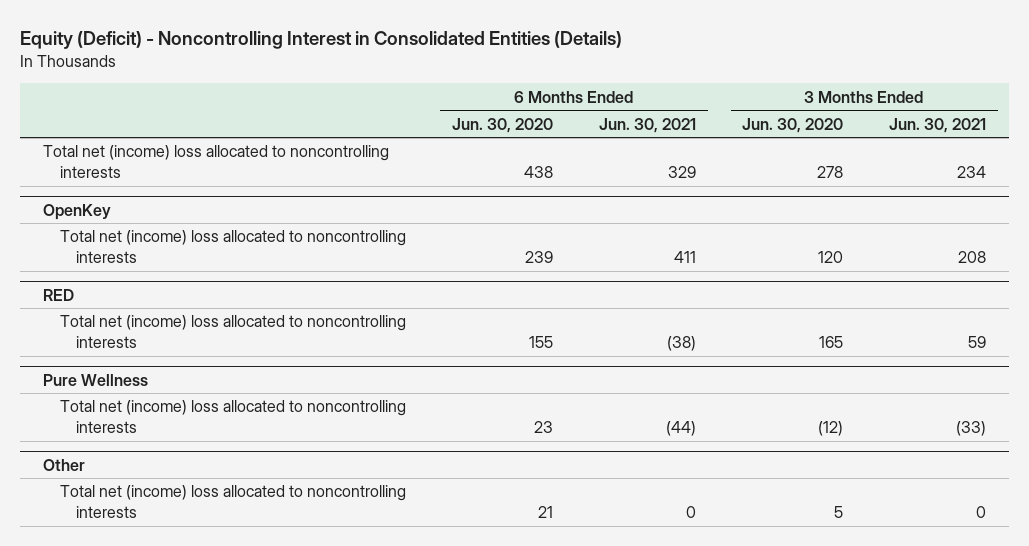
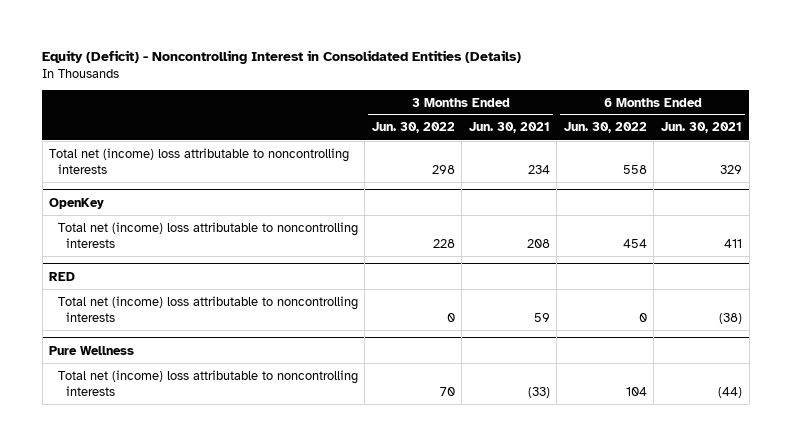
- | 6 Months Ended Jun. 30, 2020 | 6 Months Ended Jun. 30, 2021 | 3 Months Ended Jun. 30, 2020 | 3 Months Ended Jun. 30, 2021
+ | 3 Months Ended Jun. 30, 2022 | 3 Months Ended Jun. 30, 2021 | 6 Months Ended Jun. 30, 2022 | 6 Months Ended Jun. 30, 2021
- Total net (income) loss allocated to noncontrolling interests | 438 | 329 | 278 | 234
+ Total net (income) loss attributable to noncontrolling interests | 298 | 234 | 558 | 329
@ OpenKey
- Total net (income) loss allocated to noncontrolling interests | 239 | 411 | 120 | 208
+ Total net (income) loss attributable to noncontrolling interests | 228 | 208 | 454 | 411
@ RED
- Total net (income) loss allocated to noncontrolling interests | 155 | (38) | 165 | 59
+ Total net (income) loss attributable to noncontrolling interests | 0 | 59 | 0 | (38)
@ Pure Wellness
- Total net (income) loss allocated to noncontrolling interests | 23 | (44) | (12) | (33)
- Other
- Total net (income) loss allocated to noncontrolling interests | 21 | 0 | 5 | 0
@ Pure Wellness
+ Total net (income) loss attributable to noncontrolling interests | 70 | (33) | 104 | (44)

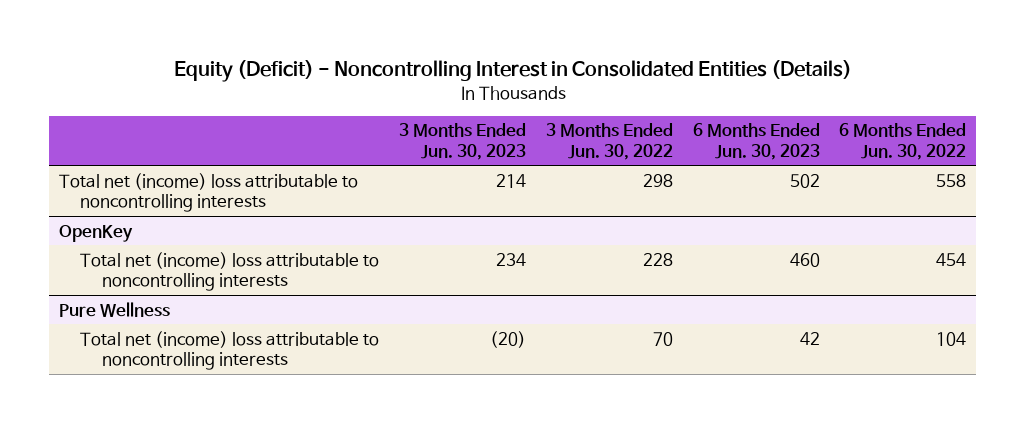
- | 3 Months Ended Jun. 30, 2022 | 3 Months Ended Jun. 30, 2021 | 6 Months Ended Jun. 30, 2022 | 6 Months Ended Jun. 30, 2021
+ | 3 Months Ended Jun. 30, 2023 | 3 Months Ended Jun. 30, 2022 | 6 Months Ended Jun. 30, 2023 | 6 Months Ended Jun. 30, 2022
- RED
- Total net (income) loss attributable to noncontrolling interests | 0 | 59 | 0 | (38)

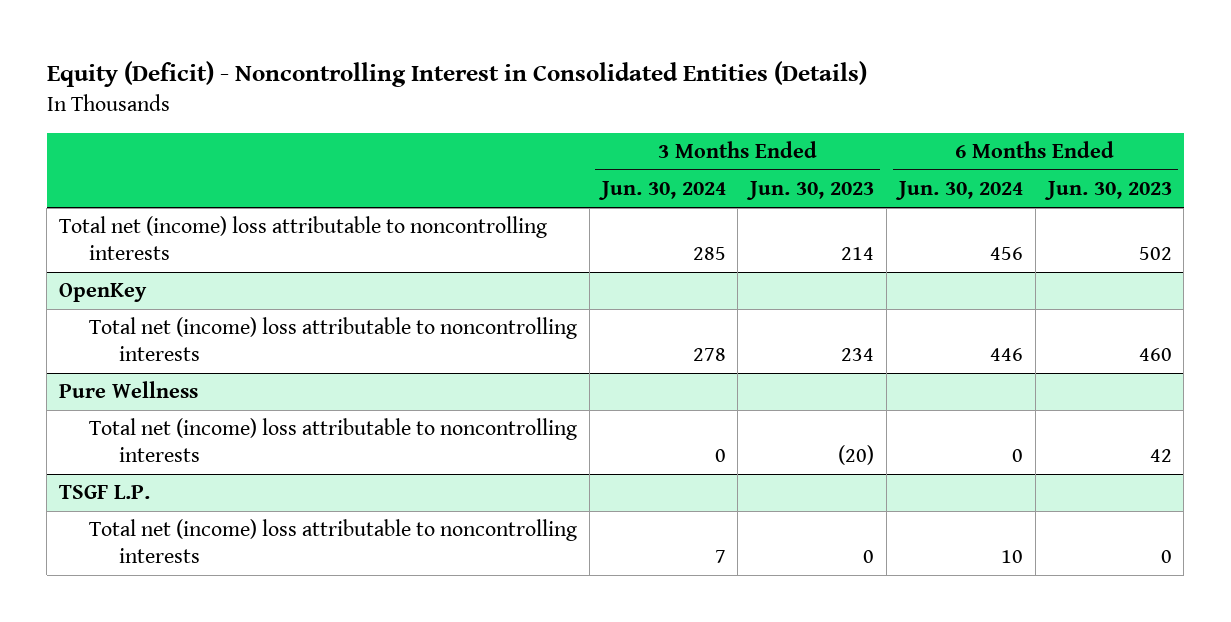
- | 3 Months Ended Jun. 30, 2023 | 3 Months Ended Jun. 30, 2022 | 6 Months Ended Jun. 30, 2023 | 6 Months Ended Jun. 30, 2022
+ | 3 Months Ended Jun. 30, 2024 | 3 Months Ended Jun. 30, 2023 | 6 Months Ended Jun. 30, 2024 | 6 Months Ended Jun. 30, 2023
+ TSGF L.P.
+ Total net (income) loss attributable to noncontrolling interests | 7 | 0 | 10 | 0

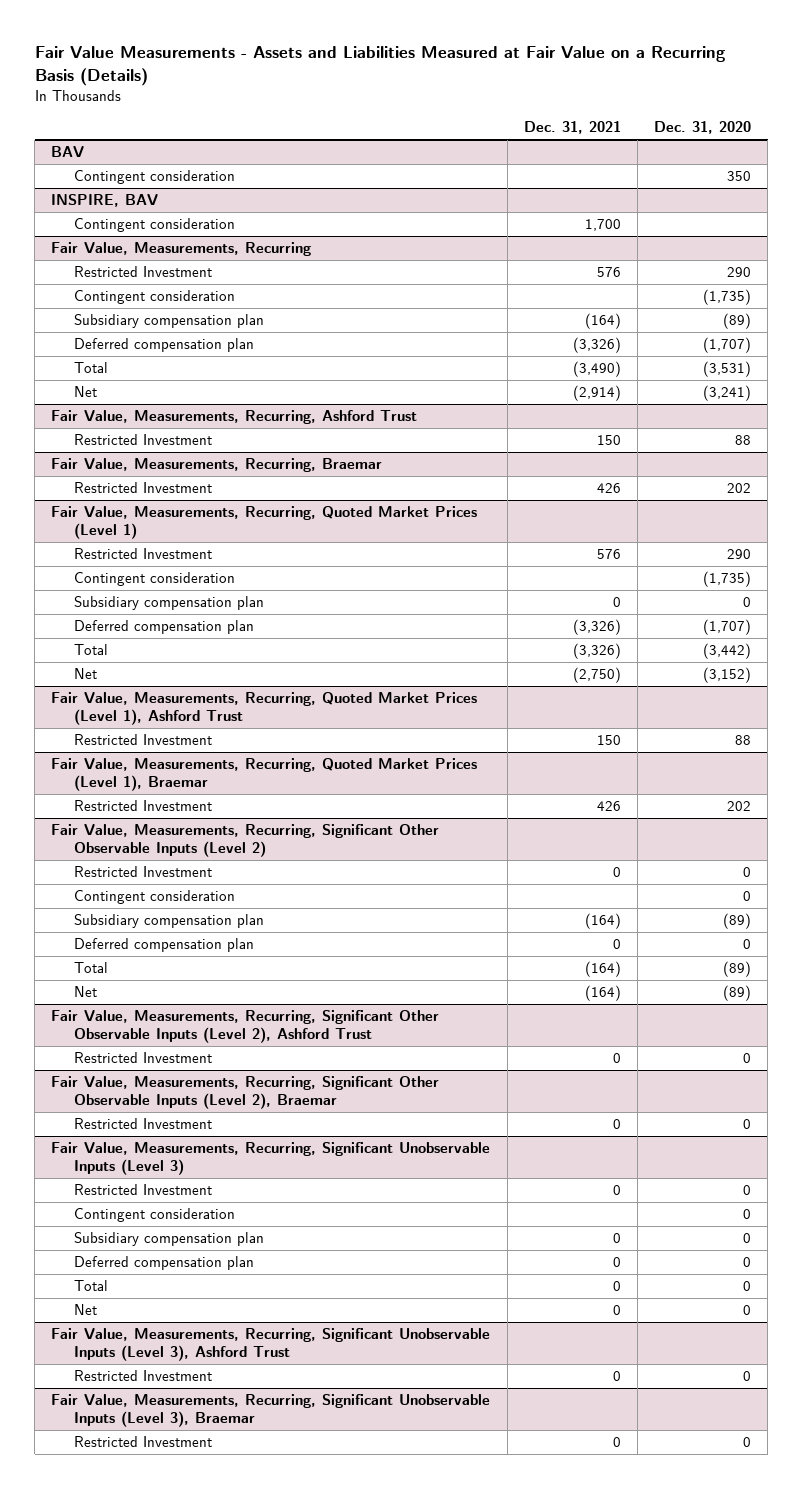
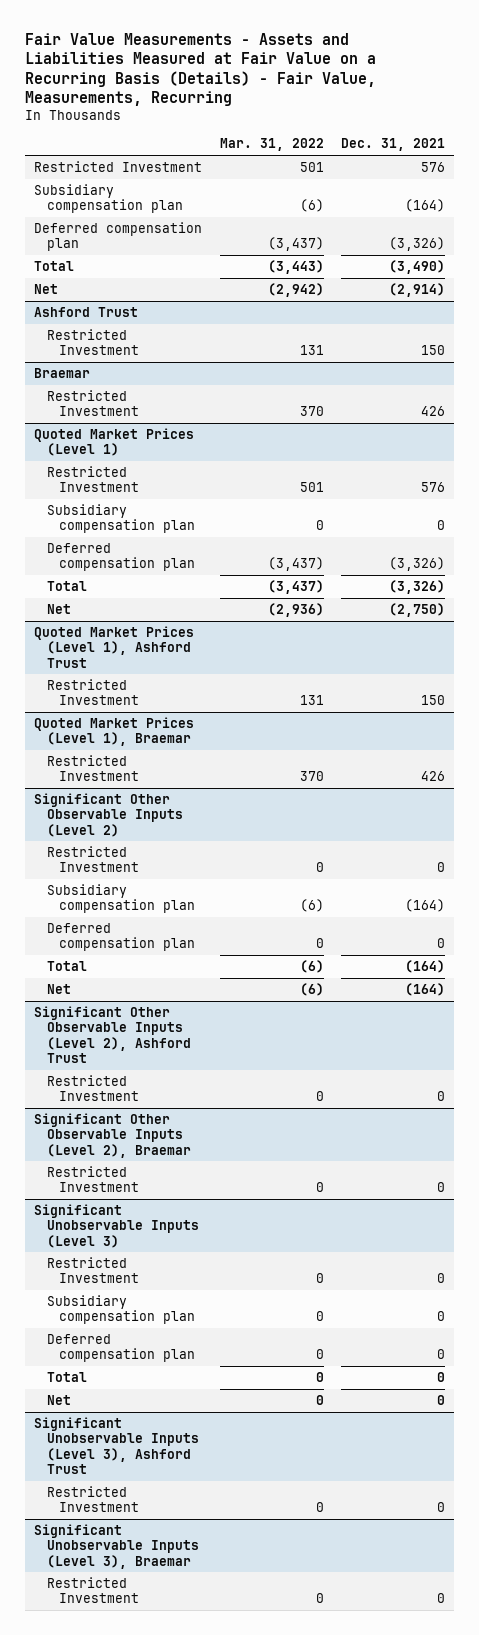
- Fair Value Measurements - Assets and Liabilities Measured at Fair Value on a Recurring Basis (Details)
+ Fair Value Measurements - Assets and Liabilities Measured at Fair Value on a Recurring Basis (Details) - Fair Value, Measurements, Recurring
- | Dec. 31, 2021 | Dec. 31, 2020
+ | Mar. 31, 2022 | Dec. 31, 2021
- BAV
- Contingent consideration | | 350
- INSPIRE, BAV
- Contingent consideration | 1,700 |
- Fair Value, Measurements, Recurring
- Contingent consideration | | (1,735)
- Fair Value, Measurements, Recurring, Ashford Trust
+ Ashford Trust
- Fair Value, Measurements, Recurring, Braemar
+ Braemar
- Fair Value, Measurements, Recurring, Quoted Market Prices (Level 1)
+ Quoted Market Prices (Level 1)
- Contingent consideration | | (1,735)
- Fair Value, Measurements, Recurring, Quoted Market Prices (Level 1), Ashford Trust
+ Quoted Market Prices (Level 1), Ashford Trust
- Fair Value, Measurements, Recurring, Quoted Market Prices (Level 1), Braemar
+ Quoted Market Prices (Level 1), Braemar
- Fair Value, Measurements, Recurring, Significant Other Observable Inputs (Level 2)
+ Significant Other Observable Inputs (Level 2)
- Contingent consideration | | 0
- Fair Value, Measurements, Recurring, Significant Other Observable Inputs (Level 2), Ashford Trust
+ Significant Other Observable Inputs (Level 2), Ashford Trust
- Fair Value, Measurements, Recurring, Significant Other Observable Inputs (Level 2), Braemar
+ Significant Other Observable Inputs (Level 2), Braemar
- Fair Value, Measurements, Recurring, Significant Unobservable Inputs (Level 3)
+ Significant Unobservable Inputs (Level 3)
- Contingent consideration | | 0
- Fair Value, Measurements, Recurring, Significant Unobservable Inputs (Level 3), Ashford Trust
+ Significant Unobservable Inputs (Level 3), Ashford Trust
- Fair Value, Measurements, Recurring, Significant Unobservable Inputs (Level 3), Braemar
+ Significant Unobservable Inputs (Level 3), Braemar

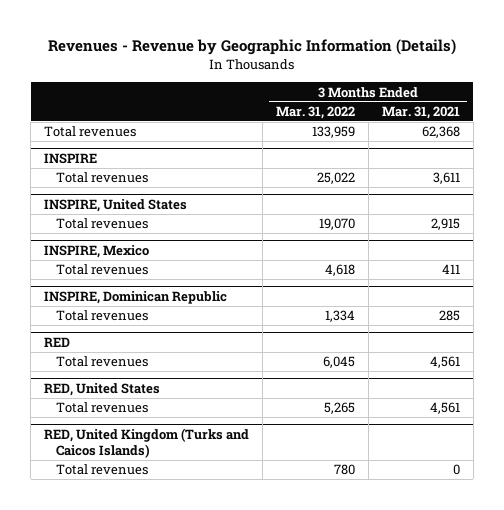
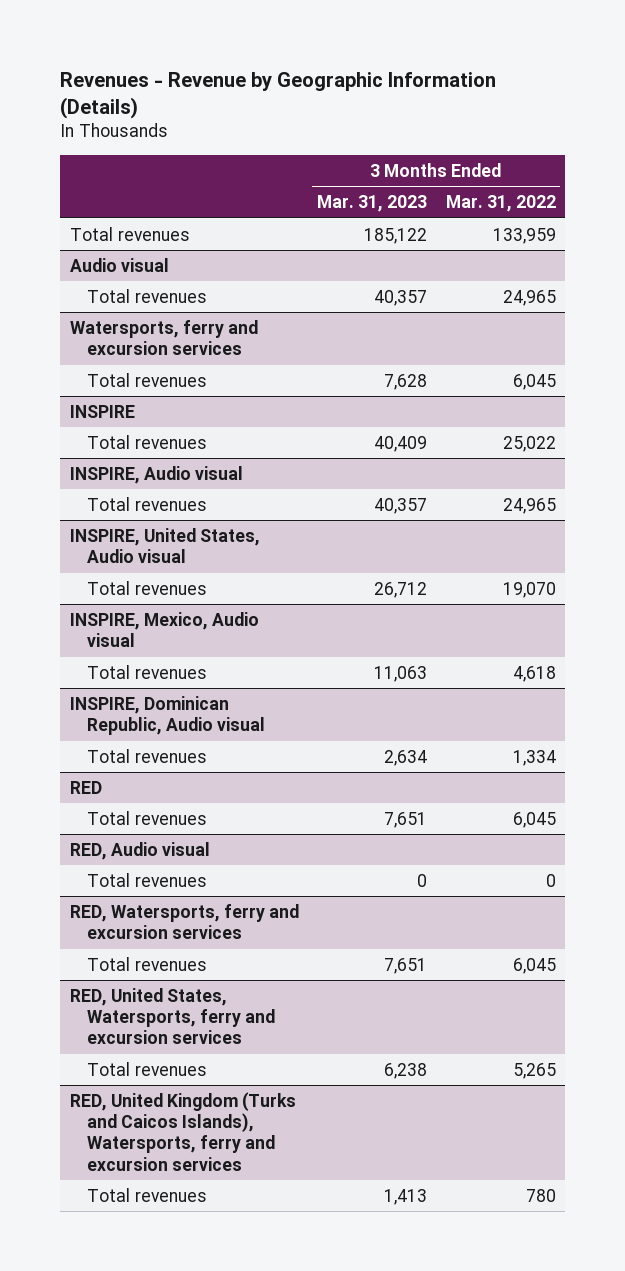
- | 3 Months Ended Mar. 31, 2022 | 3 Months Ended Mar. 31, 2021
+ | 3 Months Ended Mar. 31, 2023 | 3 Months Ended Mar. 31, 2022
+ Audio visual
+ Total revenues | 40,357 | 24,965
+ Watersports, ferry and excursion services
+ Total revenues | 7,628 | 6,045
- INSPIRE, United States
+ INSPIRE, Audio visual
+ Total revenues | 40,357 | 24,965
+ INSPIRE, United States, Audio visual
- INSPIRE, Mexico
+ INSPIRE, Mexico, Audio visual
- INSPIRE, Dominican Republic
+ INSPIRE, Dominican Republic, Audio visual
- RED, United States
+ RED, Audio visual
+ Total revenues | 0 | 0
+ RED, Watersports, ferry and excursion services
+ Total revenues | 7,651 | 6,045
+ RED, United States, Watersports, ferry and excursion services
- RED, United Kingdom (Turks and Caicos Islands)
+ RED, United Kingdom (Turks and Caicos Islands), Watersports, ferry and excursion services

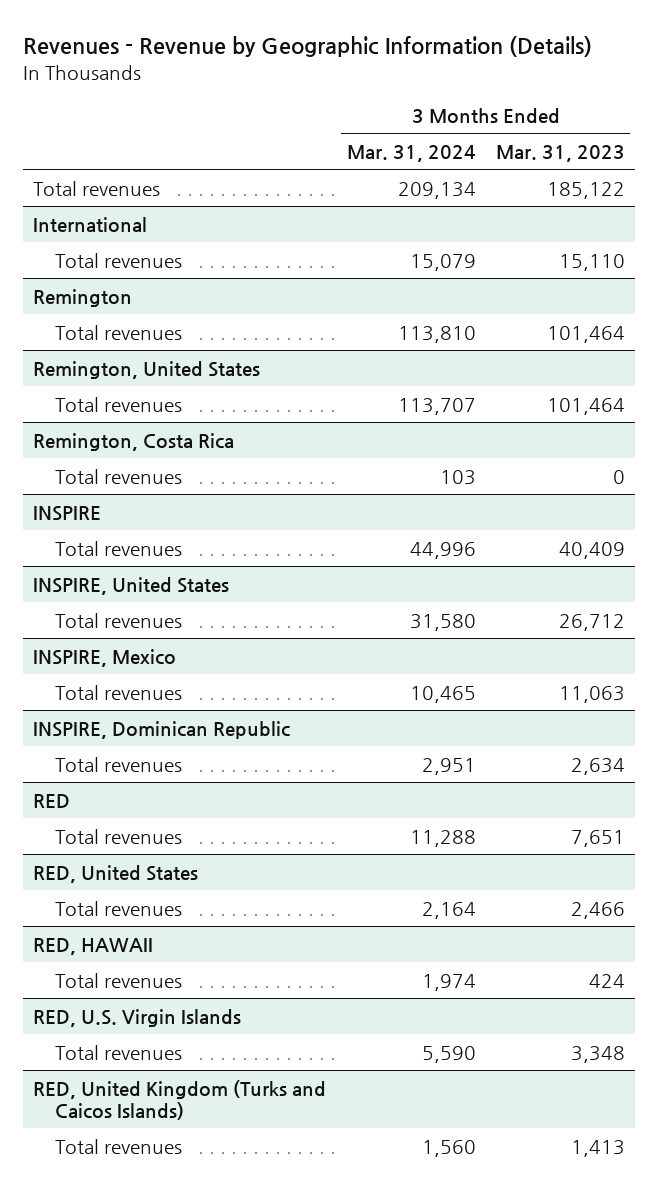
- | 3 Months Ended Mar. 31, 2023 | 3 Months Ended Mar. 31, 2022
+ | 3 Months Ended Mar. 31, 2024 | 3 Months Ended Mar. 31, 2023
- Audio visual
- Total revenues | 40,357 | 24,965
- Watersports, ferry and excursion services
- Total revenues | 7,628 | 6,045
+ International
+ Total revenues | 15,079 | 15,110
+ Remington
+ Total revenues | 113,810 | 101,464
+ Remington, United States
+ Total revenues | 113,707 | 101,464
+ Remington, Costa Rica
+ Total revenues | 103 | 0
- INSPIRE, Audio visual
- Total revenues | 40,357 | 24,965
- INSPIRE, United States, Audio visual
+ INSPIRE, United States
- INSPIRE, Mexico, Audio visual
+ INSPIRE, Mexico
- INSPIRE, Dominican Republic, Audio visual
+ INSPIRE, Dominican Republic
- RED, Audio visual
- Total revenues | 0 | 0
- RED, Watersports, ferry and excursion services
- Total revenues | 7,651 | 6,045
- RED, United States, Watersports, ferry and excursion services
- Total revenues | 6,238 | 5,265
- RED, United Kingdom (Turks and Caicos Islands), Watersports, ferry and excursion services
+ RED, United States
+ Total revenues | 2,164 | 2,466
+ RED, HAWAII
+ Total revenues | 1,974 | 424
+ RED, U.S. Virgin Islands
+ Total revenues | 5,590 | 3,348
+ RED, United Kingdom (Turks and Caicos Islands)

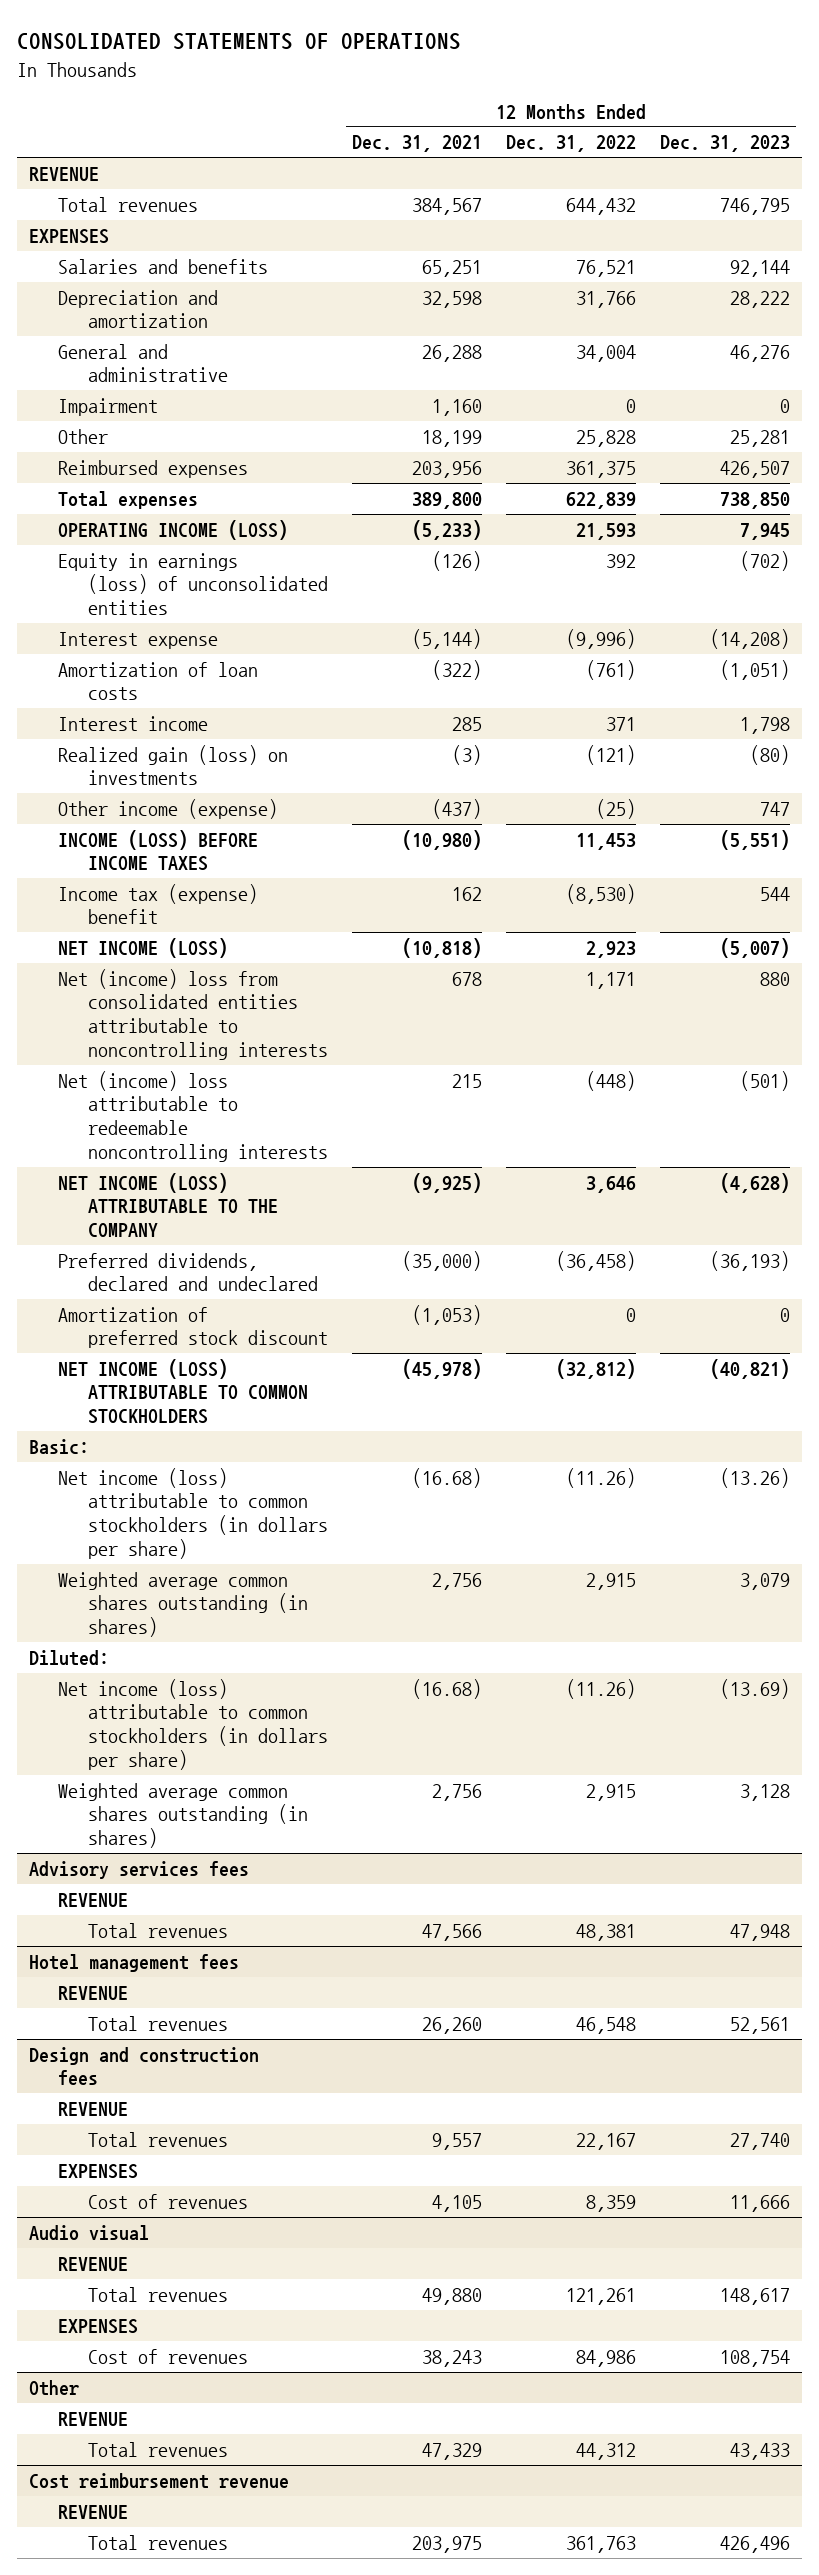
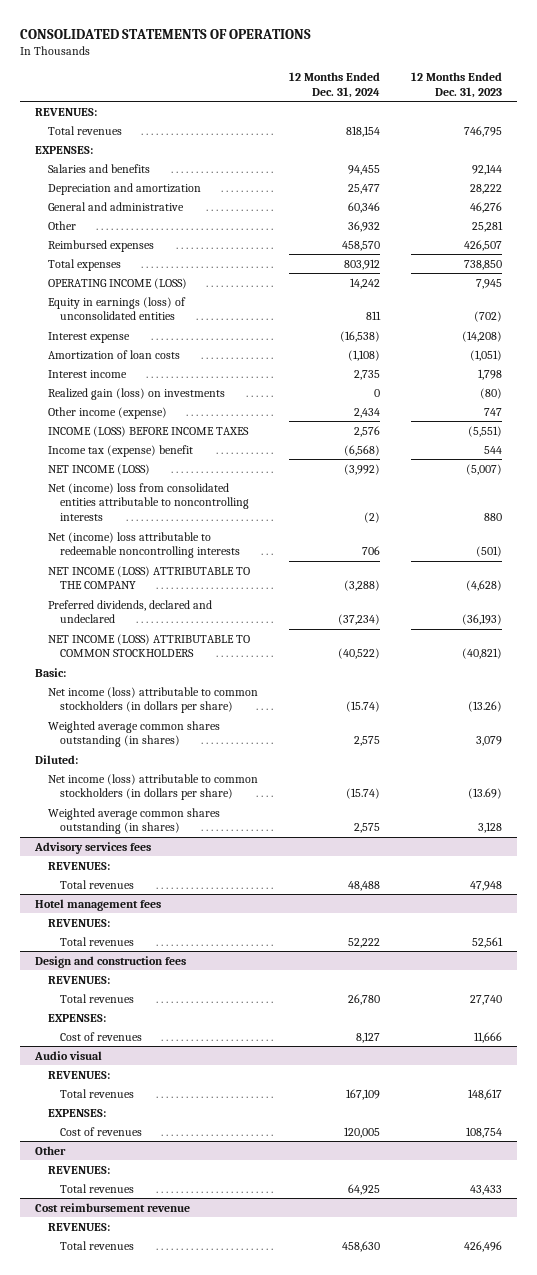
- | 12 Months Ended Dec. 31, 2021 | 12 Months Ended Dec. 31, 2022 | 12 Months Ended Dec. 31, 2023
+ | 12 Months Ended Dec. 31, 2024 | 12 Months Ended Dec. 31, 2023
- REVENUE
+ REVENUES:
- EXPENSES
+ EXPENSES:
- Impairment | 1,160 | 0 | 0
- Amortization of preferred stock discount | (1,053) | 0 | 0
@ Advisory services fees
- REVENUE
+ REVENUES:
@ Hotel management fees
- REVENUE
+ REVENUES:
@ Design and construction fees
- REVENUE
+ REVENUES:
- EXPENSES
+ EXPENSES:
@ Audio visual
- REVENUE
+ REVENUES:
- EXPENSES
+ EXPENSES:
@ Other
- REVENUE
+ REVENUES:
@ Cost reimbursement revenue
- REVENUE
+ REVENUES:

